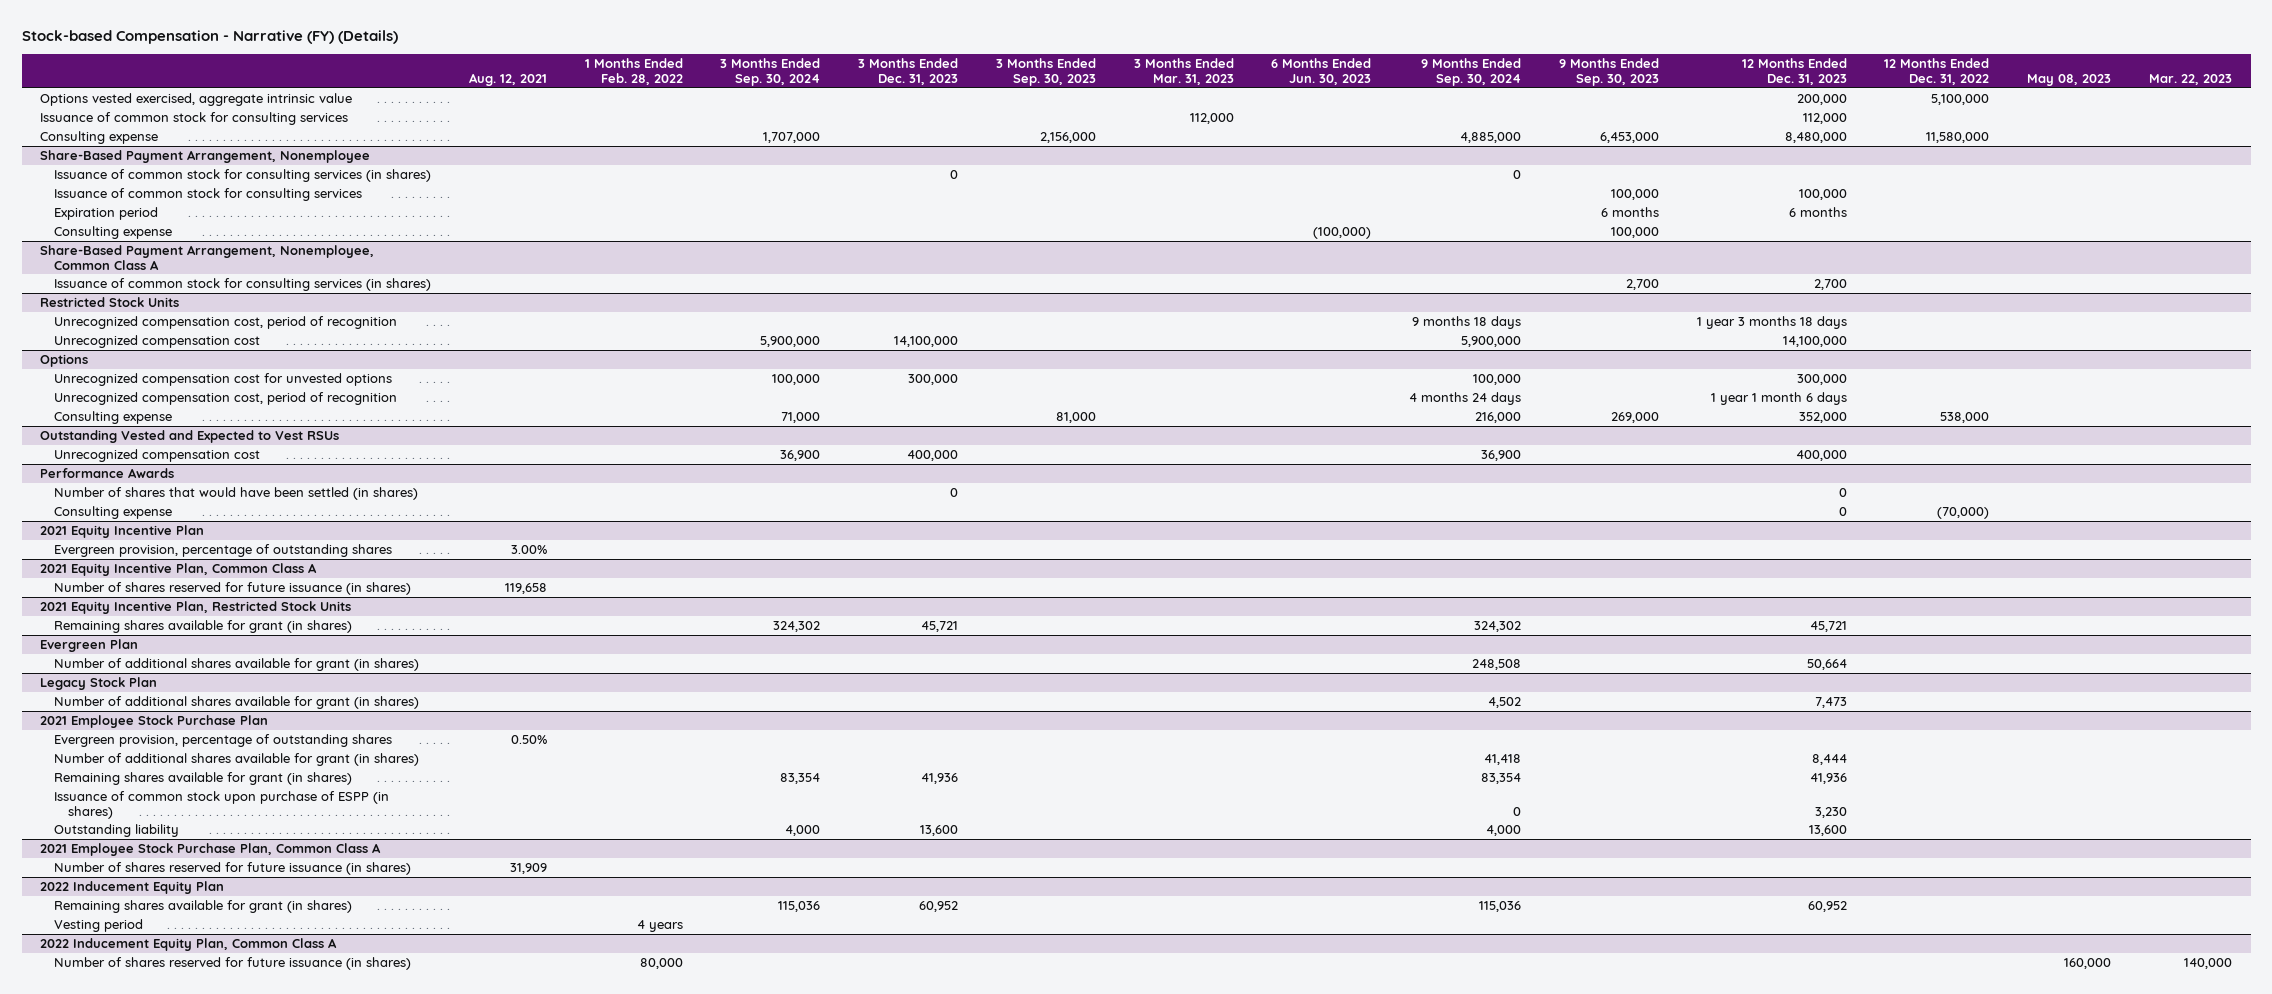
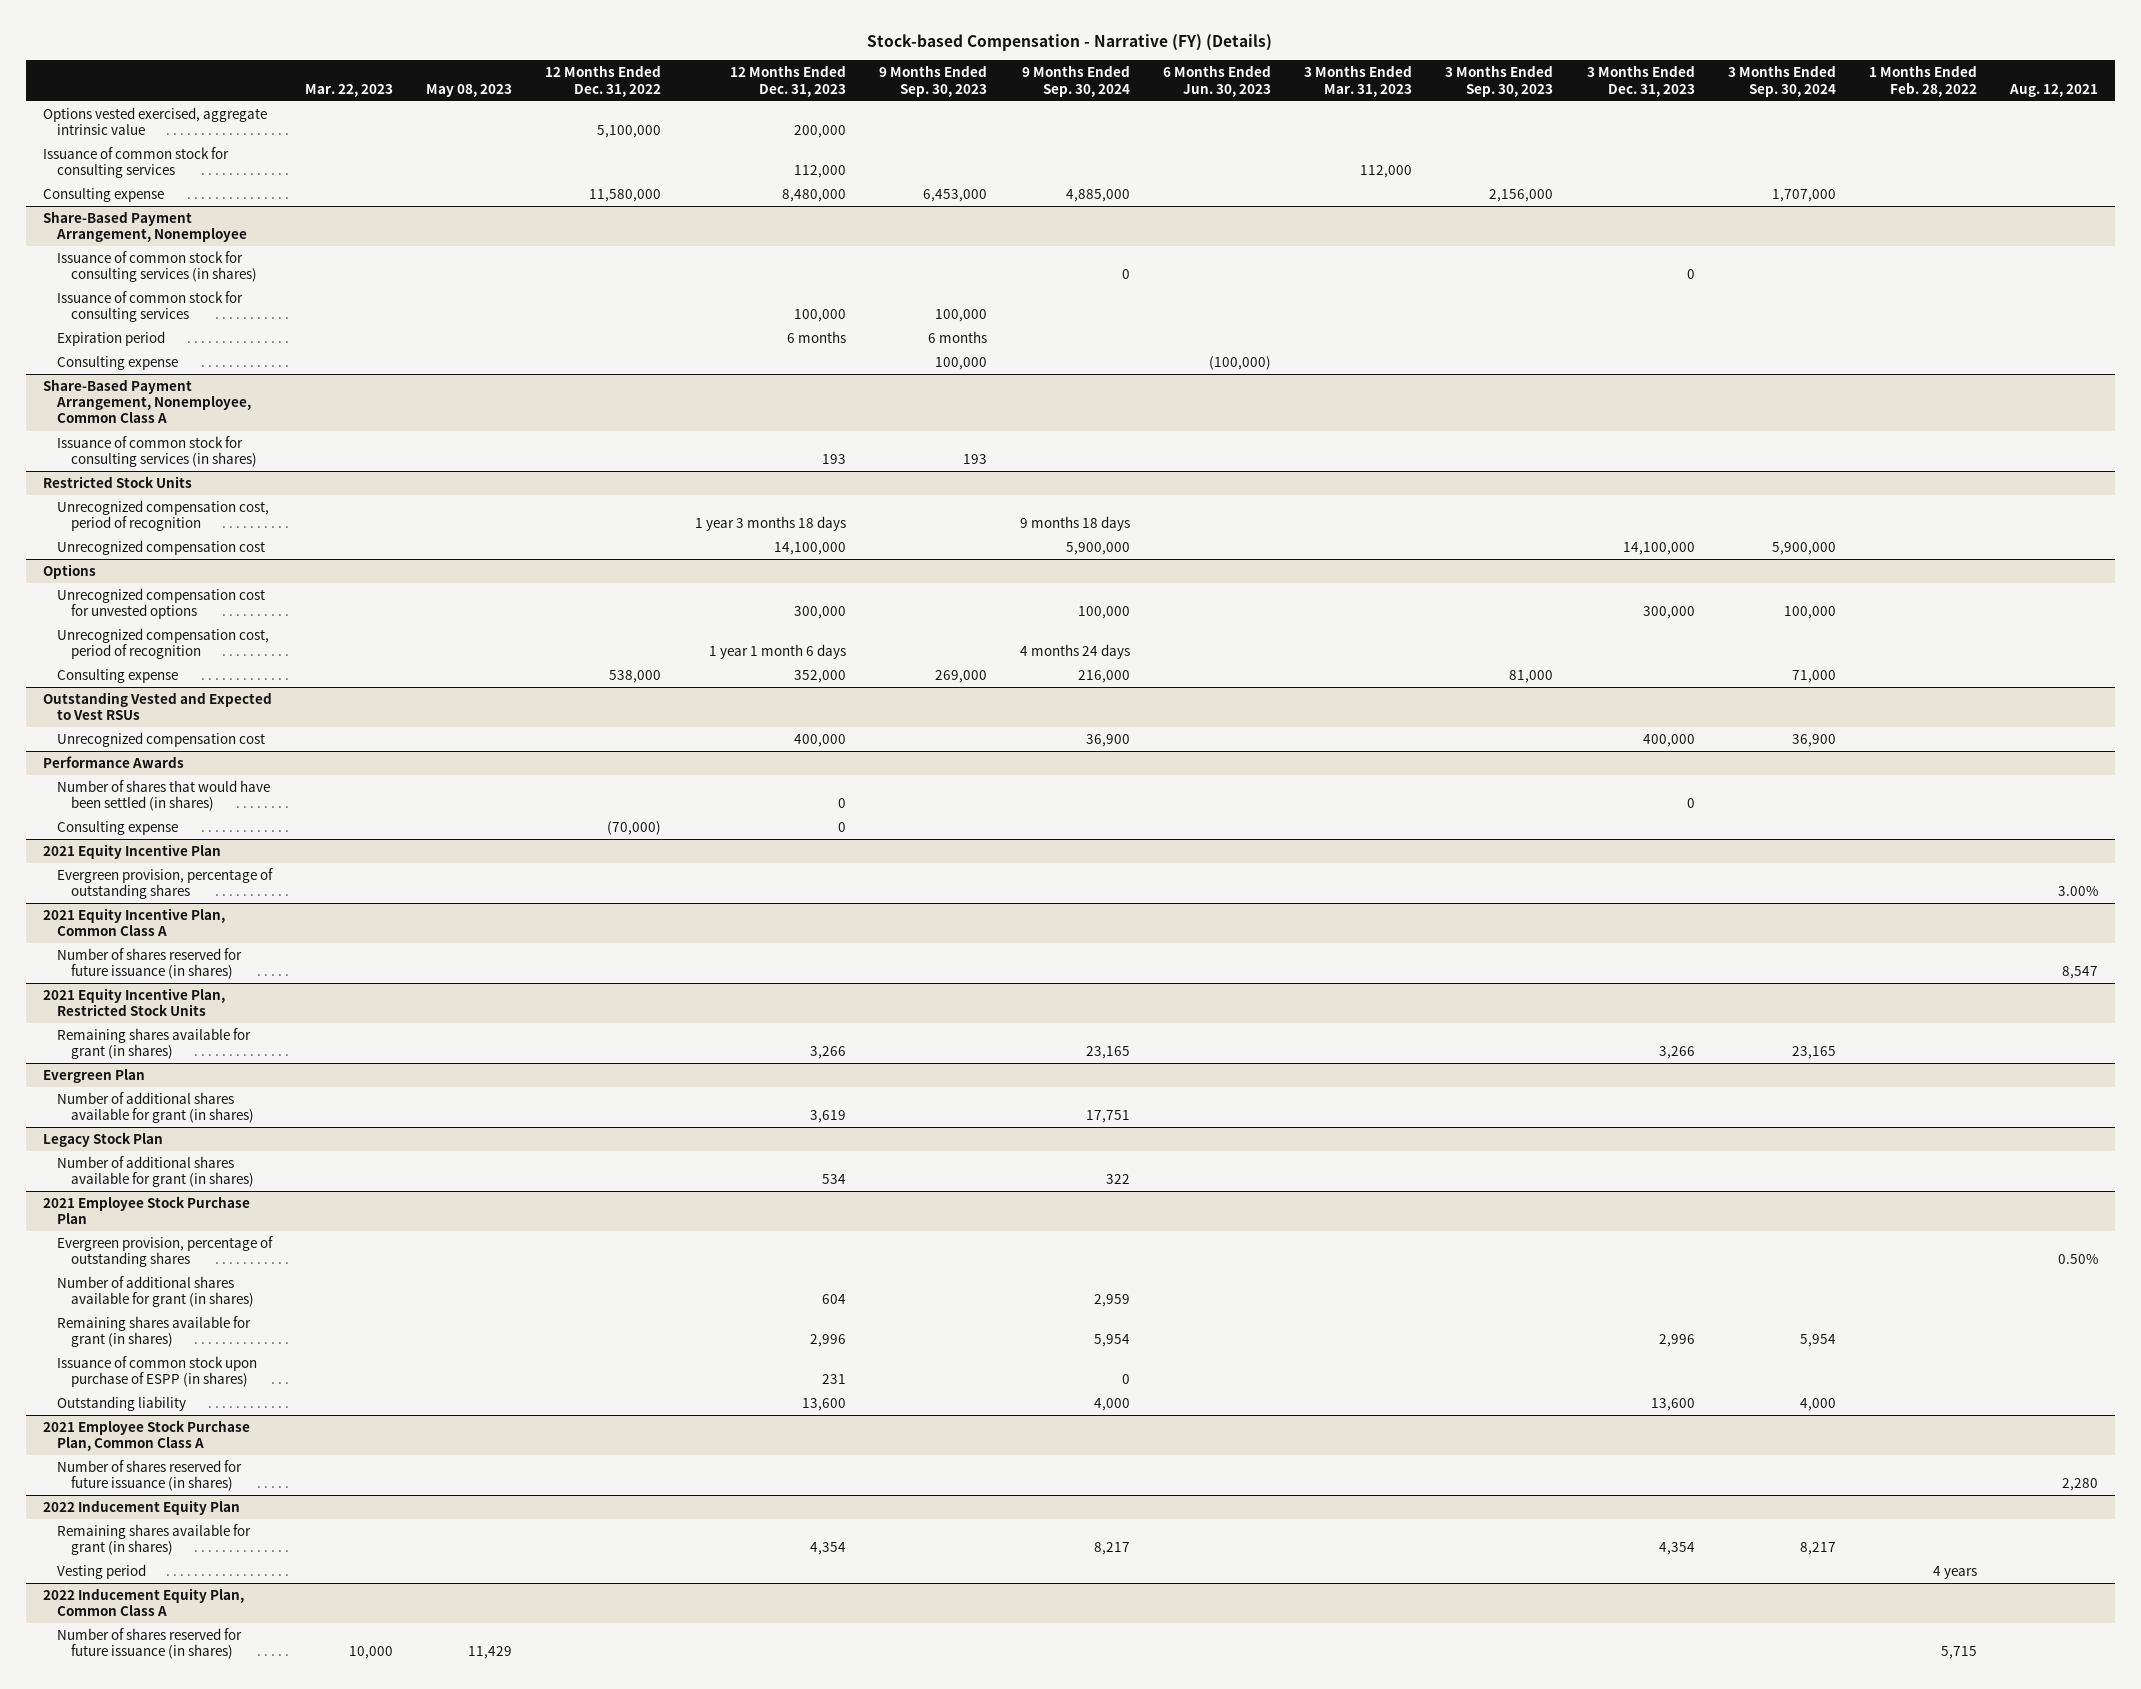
- | Aug. 12, 2021 | 1 Months Ended Feb. 28, 2022 | 3 Months Ended Sep. 30, 2024 | 3 Months Ended Dec. 31, 2023 | 3 Months Ended Sep. 30, 2023 | 3 Months Ended Mar. 31, 2023 | 6 Months Ended Jun. 30, 2023 | 9 Months Ended Sep. 30, 2024 | 9 Months Ended Sep. 30, 2023 | 12 Months Ended Dec. 31, 2023 | 12 Months Ended Dec. 31, 2022 | May 08, 2023 | Mar. 22, 2023
+ | Mar. 22, 2023 | May 08, 2023 | 12 Months Ended Dec. 31, 2022 | 12 Months Ended Dec. 31, 2023 | 9 Months Ended Sep. 30, 2023 | 9 Months Ended Sep. 30, 2024 | 6 Months Ended Jun. 30, 2023 | 3 Months Ended Mar. 31, 2023 | 3 Months Ended Sep. 30, 2023 | 3 Months Ended Dec. 31, 2023 | 3 Months Ended Sep. 30, 2024 | 1 Months Ended Feb. 28, 2022 | Aug. 12, 2021
@ Share-Based Payment Arrangement, Nonemployee, Common Class A
- Issuance of common stock for consulting services (in shares) | | | | | | | | | 2,700 | 2,700 | | |
+ Issuance of common stock for consulting services (in shares) | | | | 193 | 193 | | | | | | | |
@ 2021 Equity Incentive Plan, Common Class A
- Number of shares reserved for future issuance (in shares) | 119,658 | | | | | | | | | | | |
+ Number of shares reserved for future issuance (in shares) | | | | | | | | | | | | | 8,547
@ 2021 Equity Incentive Plan, Restricted Stock Units
- Remaining shares available for grant (in shares) | | | 324,302 | 45,721 | | | | 324,302 | | 45,721 | | |
+ Remaining shares available for grant (in shares) | | | | 3,266 | | 23,165 | | | | 3,266 | 23,165 | |
@ Evergreen Plan
- Number of additional shares available for grant (in shares) | | | | | | | | 248,508 | | 50,664 | | |
+ Number of additional shares available for grant (in shares) | | | | 3,619 | | 17,751 | | | | | | |
@ Legacy Stock Plan
- Number of additional shares available for grant (in shares) | | | | | | | | 4,502 | | 7,473 | | |
+ Number of additional shares available for grant (in shares) | | | | 534 | | 322 | | | | | | |
@ 2021 Employee Stock Purchase Plan
- Number of additional shares available for grant (in shares) | | | | | | | | 41,418 | | 8,444 | | |
- Remaining shares available for grant (in shares) | | | 83,354 | 41,936 | | | | 83,354 | | 41,936 | | |
- Issuance of common stock upon purchase of ESPP (in shares) | | | | | | | | 0 | | 3,230 | | |
+ Number of additional shares available for grant (in shares) | | | | 604 | | 2,959 | | | | | | |
+ Remaining shares available for grant (in shares) | | | | 2,996 | | 5,954 | | | | 2,996 | 5,954 | |
+ Issuance of common stock upon purchase of ESPP (in shares) | | | | 231 | | 0 | | | | | | |
@ 2021 Employee Stock Purchase Plan, Common Class A
- Number of shares reserved for future issuance (in shares) | 31,909 | | | | | | | | | | | |
+ Number of shares reserved for future issuance (in shares) | | | | | | | | | | | | | 2,280
@ 2022 Inducement Equity Plan
- Remaining shares available for grant (in shares) | | | 115,036 | 60,952 | | | | 115,036 | | 60,952 | | |
+ Remaining shares available for grant (in shares) | | | | 4,354 | | 8,217 | | | | 4,354 | 8,217 | |
@ 2022 Inducement Equity Plan, Common Class A
- Number of shares reserved for future issuance (in shares) | | 80,000 | | | | | | | | | | 160,000 | 140,000
+ Number of shares reserved for future issuance (in shares) | 10,000 | 11,429 | | | | | | | | | | 5,715 |

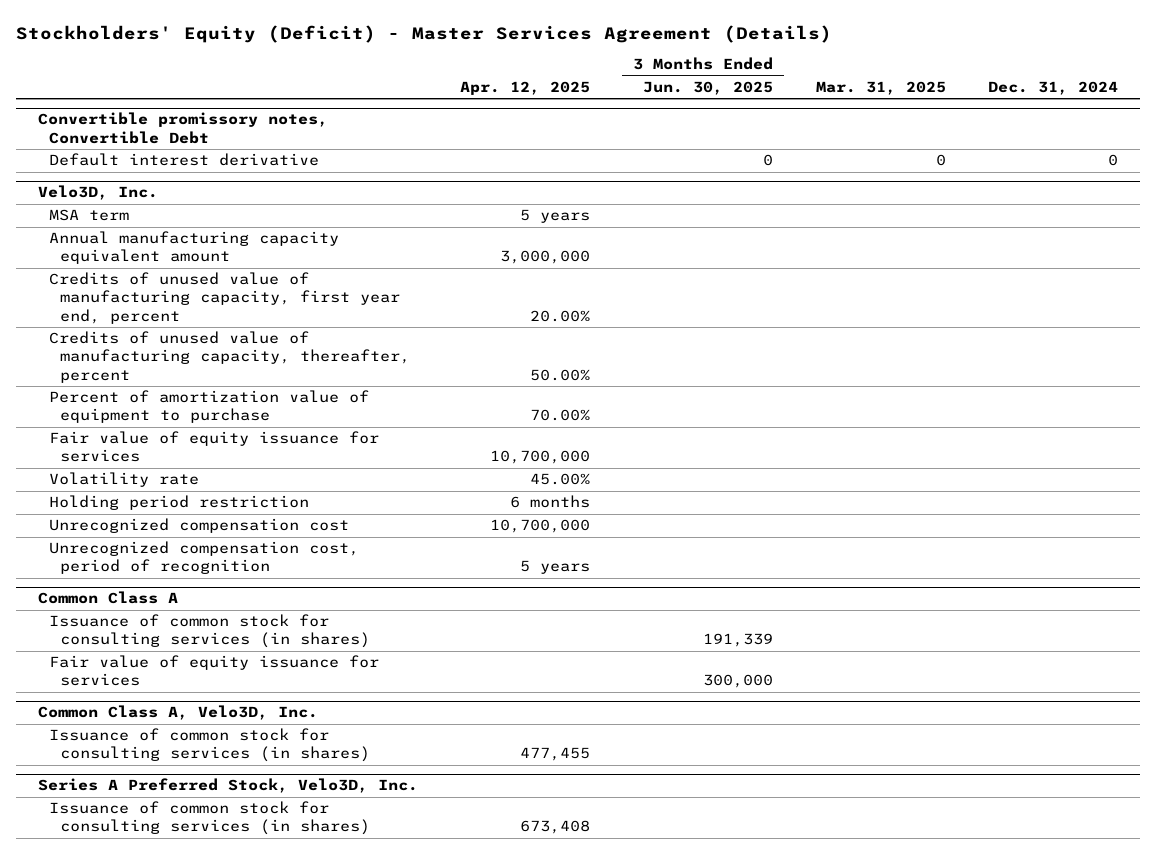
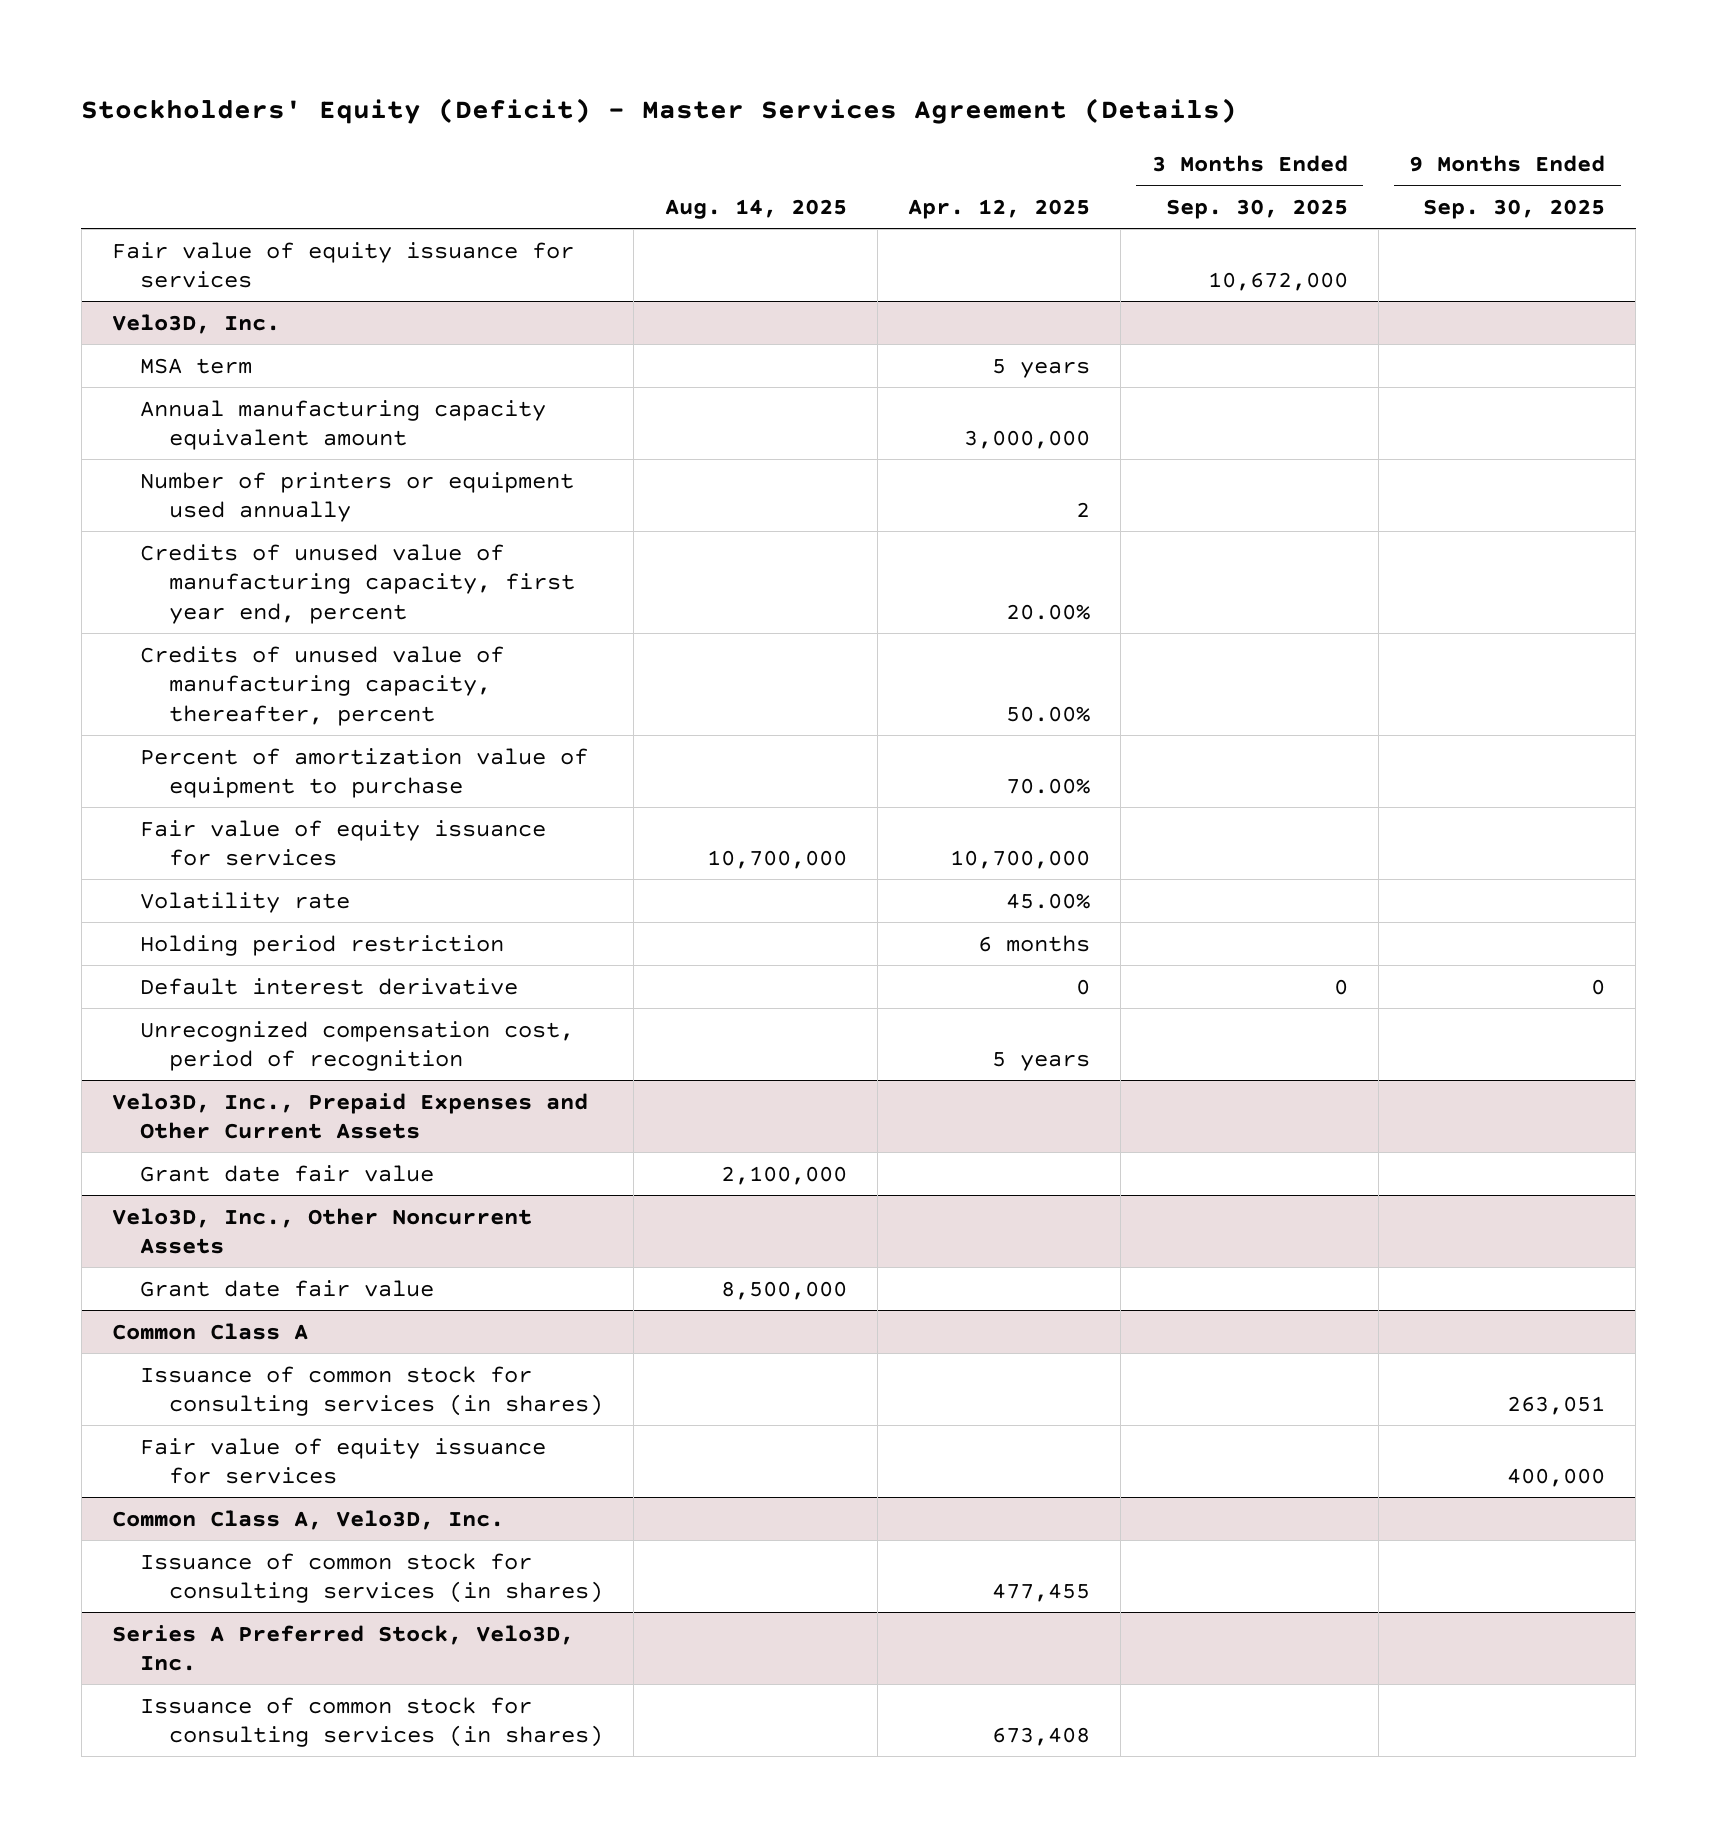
- | Apr. 12, 2025 | 3 Months Ended Jun. 30, 2025 | Mar. 31, 2025 | Dec. 31, 2024
+ | Aug. 14, 2025 | Apr. 12, 2025 | 3 Months Ended Sep. 30, 2025 | 9 Months Ended Sep. 30, 2025
- Convertible promissory notes, Convertible Debt
- Default interest derivative | | 0 | 0 | 0
+ Fair value of equity issuance for services | | | 10,672,000 |
@ Velo3D, Inc.
+ Number of printers or equipment used annually | | 2 | |
- Unrecognized compensation cost | 10,700,000 | | |
+ Default interest derivative | | 0 | 0 | 0
+ Velo3D, Inc., Prepaid Expenses and Other Current Assets
+ Grant date fair value | 2,100,000 | | |
+ Velo3D, Inc., Other Noncurrent Assets
+ Grant date fair value | 8,500,000 | | |

